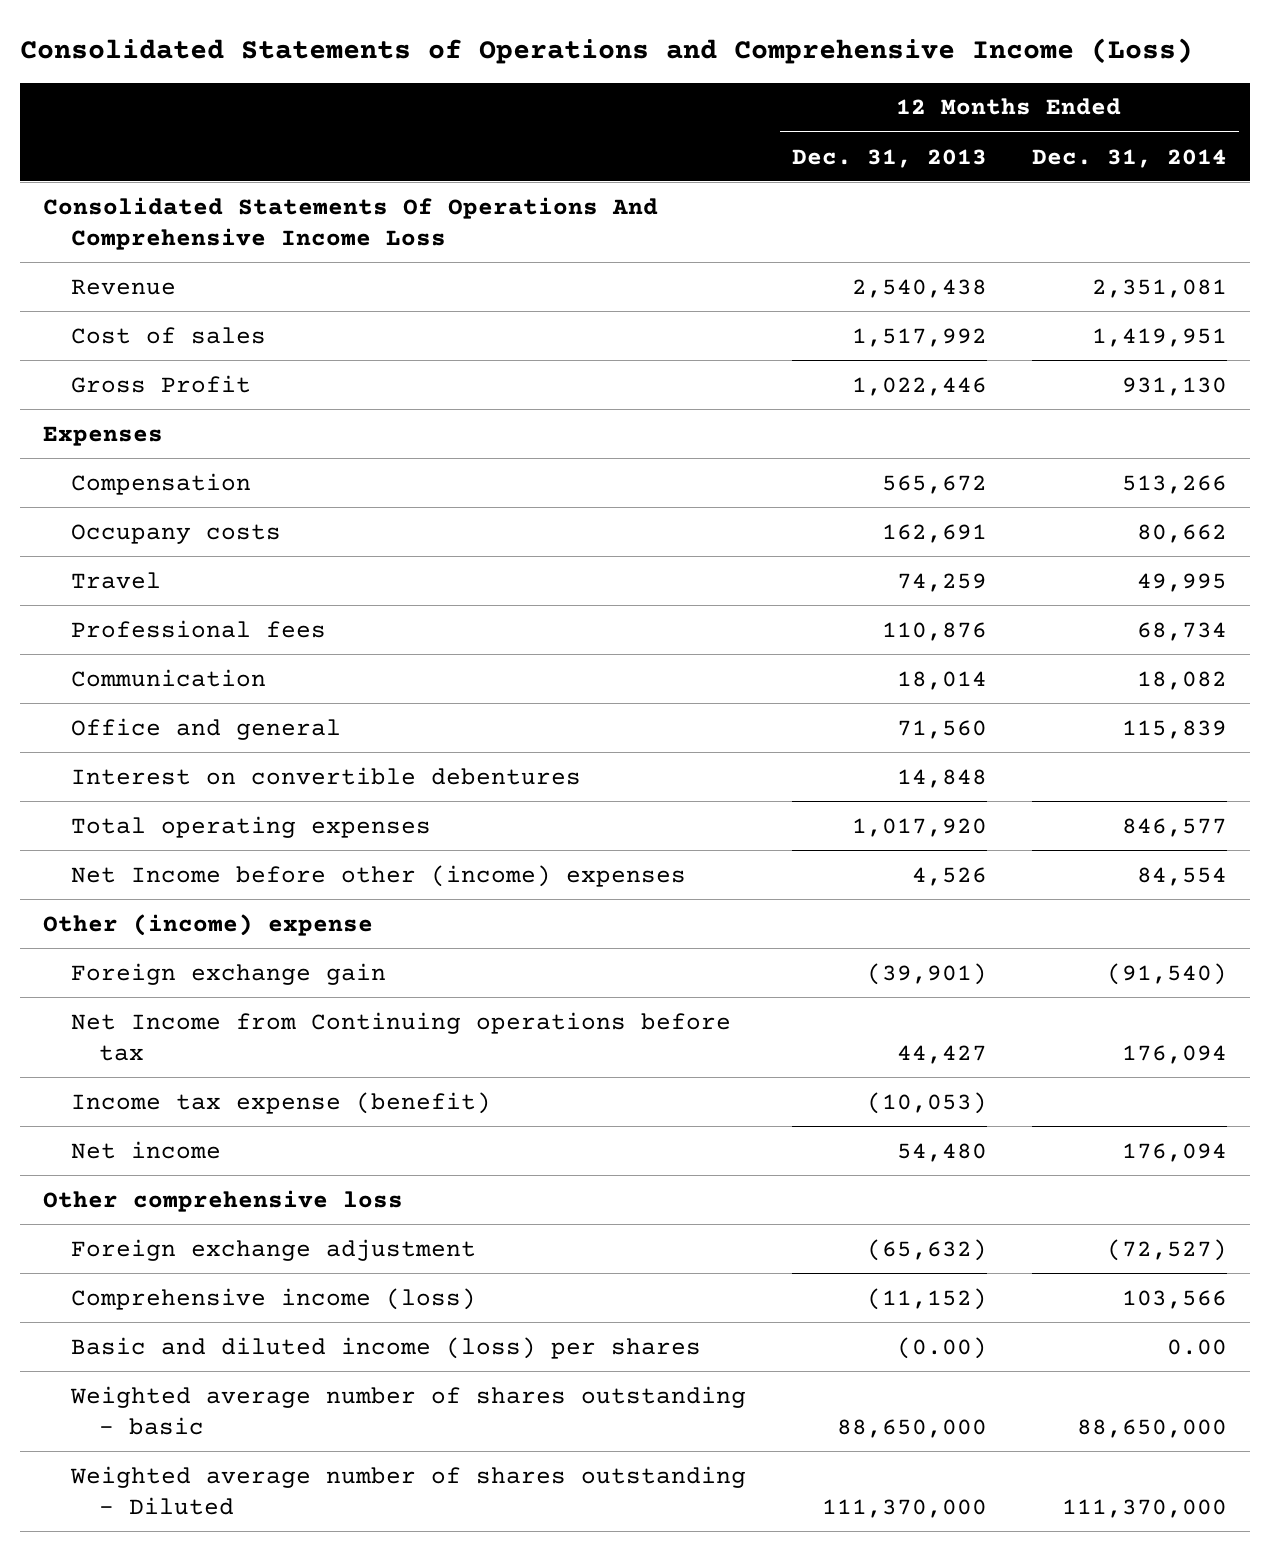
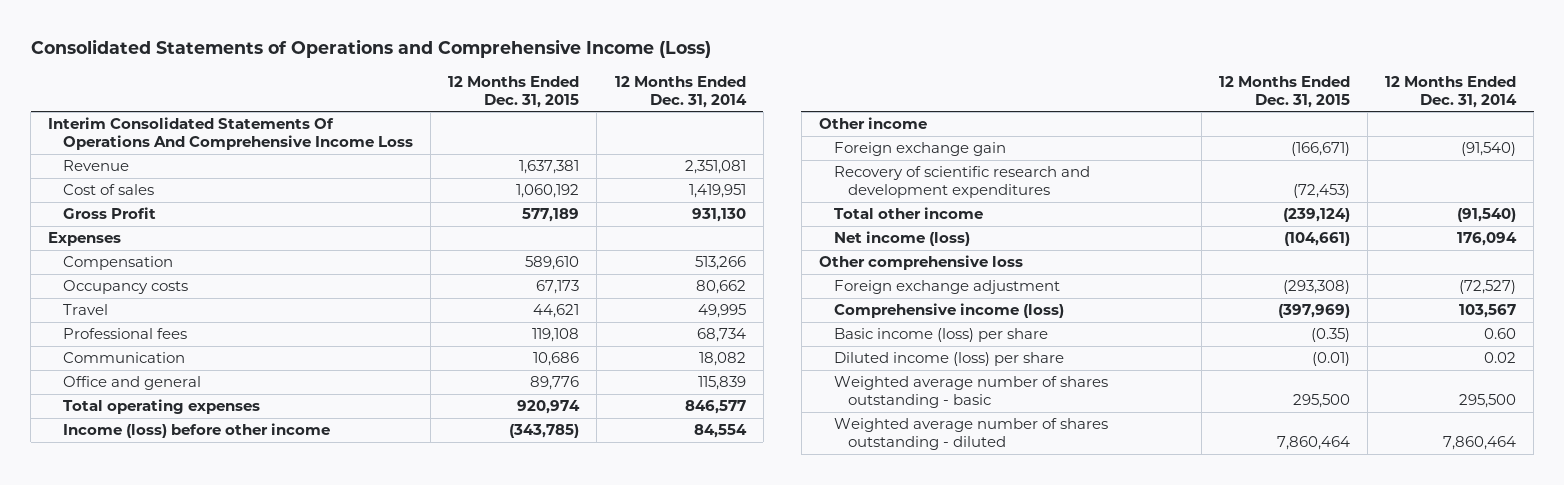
- | 12 Months Ended Dec. 31, 2013 | 12 Months Ended Dec. 31, 2014
+ | 12 Months Ended Dec. 31, 2015 | 12 Months Ended Dec. 31, 2014
- Consolidated Statements Of Operations And Comprehensive Income Loss
+ Interim Consolidated Statements Of Operations And Comprehensive Income Loss
- Occupany costs | 162,691 | 80,662
+ Occupancy costs | 67,173 | 80,662
- Interest on convertible debentures | 14,848 |
- Net Income before other (income) expenses | 4,526 | 84,554
- Other (income) expense
+ Income (loss) before other income | (343,785) | 84,554
+ Other income
- Net Income from Continuing operations before tax | 44,427 | 176,094
- Income tax expense (benefit) | (10,053) |
- Net income | 54,480 | 176,094
+ Recovery of scientific research and development expenditures | (72,453) |
+ Total other income | (239,124) | (91,540)
+ Net income (loss) | (104,661) | 176,094
- Comprehensive income (loss) | (11,152) | 103,566
- Basic and diluted income (loss) per shares | (0.00) | 0.00
- Weighted average number of shares outstanding - basic | 88,650,000 | 88,650,000
- Weighted average number of shares outstanding - Diluted | 111,370,000 | 111,370,000
+ Comprehensive income (loss) | (397,969) | 103,567
+ Basic income (loss) per share | (0.35) | 0.60
+ Diluted income (loss) per share | (0.01) | 0.02
+ Weighted average number of shares outstanding - basic | 295,500 | 295,500
+ Weighted average number of shares outstanding - diluted | 7,860,464 | 7,860,464

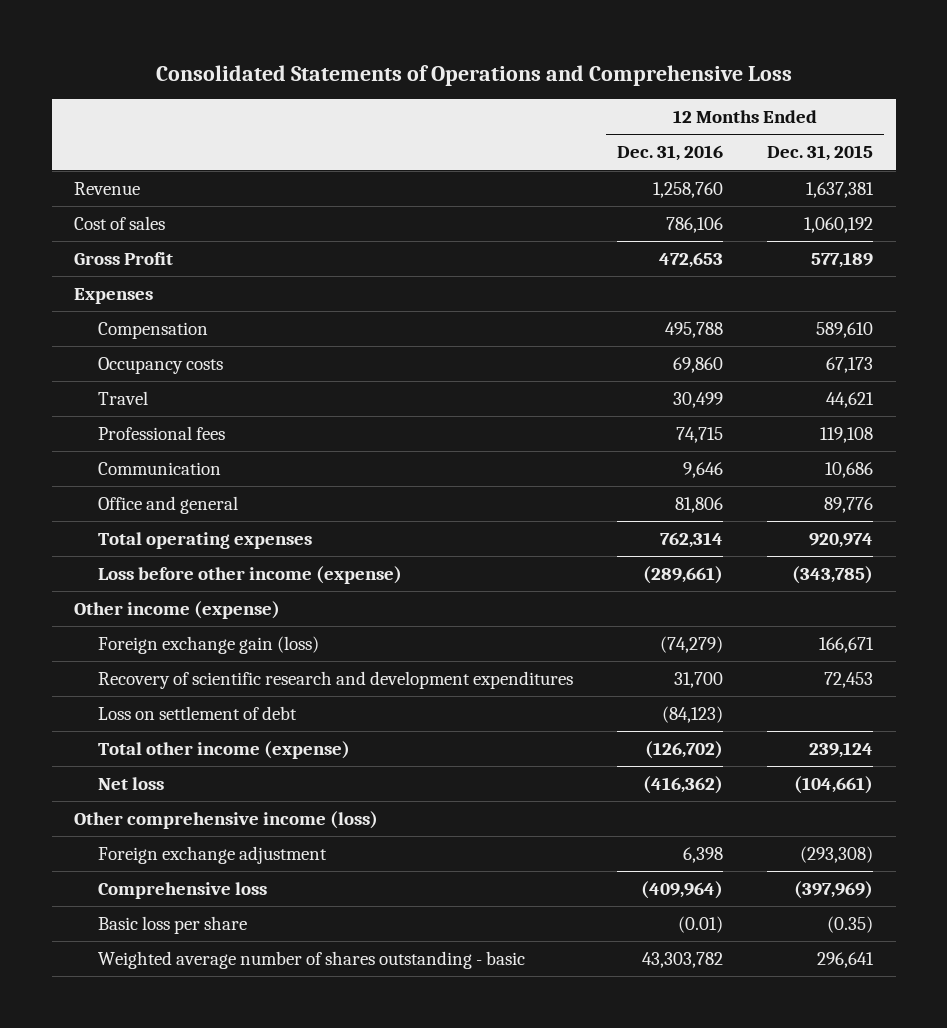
- Consolidated Statements of Operations and Comprehensive Income (Loss)
+ Consolidated Statements of Operations and Comprehensive Loss
- | 12 Months Ended Dec. 31, 2015 | 12 Months Ended Dec. 31, 2014
+ | 12 Months Ended Dec. 31, 2016 | 12 Months Ended Dec. 31, 2015
- Interim Consolidated Statements Of Operations And Comprehensive Income Loss
- Income (loss) before other income | (343,785) | 84,554
- Other income
- Foreign exchange gain | (166,671) | (91,540)
- Recovery of scientific research and development expenditures | (72,453) |
- Total other income | (239,124) | (91,540)
- Net income (loss) | (104,661) | 176,094
- Other comprehensive loss
+ Loss before other income (expense) | (289,661) | (343,785)
+ Other income (expense)
+ Foreign exchange gain (loss) | (74,279) | 166,671
+ Recovery of scientific research and development expenditures | 31,700 | 72,453
+ Loss on settlement of debt | (84,123) |
+ Total other income (expense) | (126,702) | 239,124
+ Net loss | (416,362) | (104,661)
+ Other comprehensive income (loss)
- Comprehensive income (loss) | (397,969) | 103,567
- Basic income (loss) per share | (0.35) | 0.60
- Diluted income (loss) per share | (0.01) | 0.02
- Weighted average number of shares outstanding - basic | 295,500 | 295,500
- Weighted average number of shares outstanding - diluted | 7,860,464 | 7,860,464
+ Comprehensive loss | (409,964) | (397,969)
+ Basic loss per share | (0.01) | (0.35)
+ Weighted average number of shares outstanding - basic | 43,303,782 | 296,641

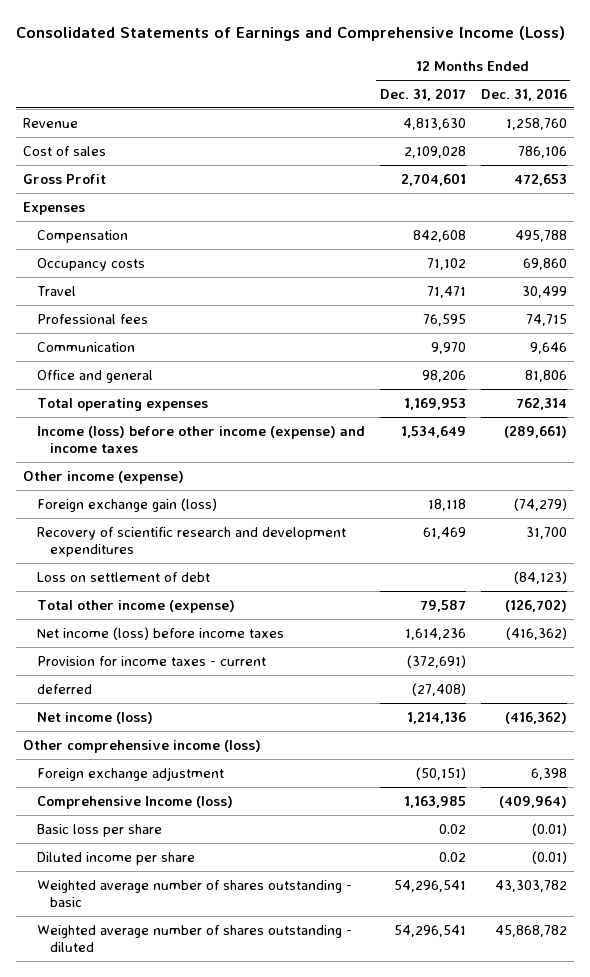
- Consolidated Statements of Operations and Comprehensive Loss
+ Consolidated Statements of Earnings and Comprehensive Income (Loss)
- | 12 Months Ended Dec. 31, 2016 | 12 Months Ended Dec. 31, 2015
+ | 12 Months Ended Dec. 31, 2017 | 12 Months Ended Dec. 31, 2016
- Loss before other income (expense) | (289,661) | (343,785)
+ Income (loss) before other income (expense) and income taxes | 1,534,649 | (289,661)
- Net loss | (416,362) | (104,661)
+ Net income (loss) before income taxes | 1,614,236 | (416,362)
+ Provision for income taxes - current | (372,691) |
+ deferred | (27,408) |
+ Net income (loss) | 1,214,136 | (416,362)
- Comprehensive loss | (409,964) | (397,969)
+ Comprehensive Income (loss) | 1,163,985 | (409,964)
+ Diluted income per share | 0.02 | (0.01)
+ Weighted average number of shares outstanding - diluted | 54,296,541 | 45,868,782

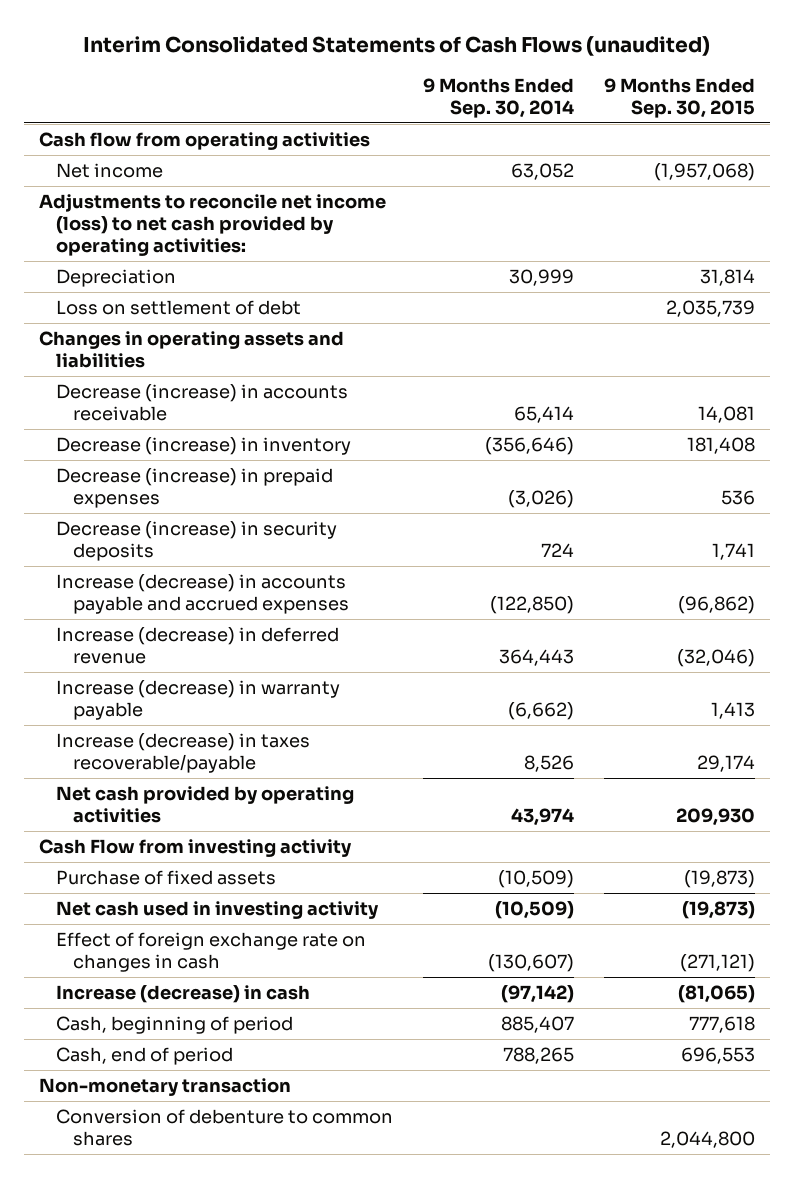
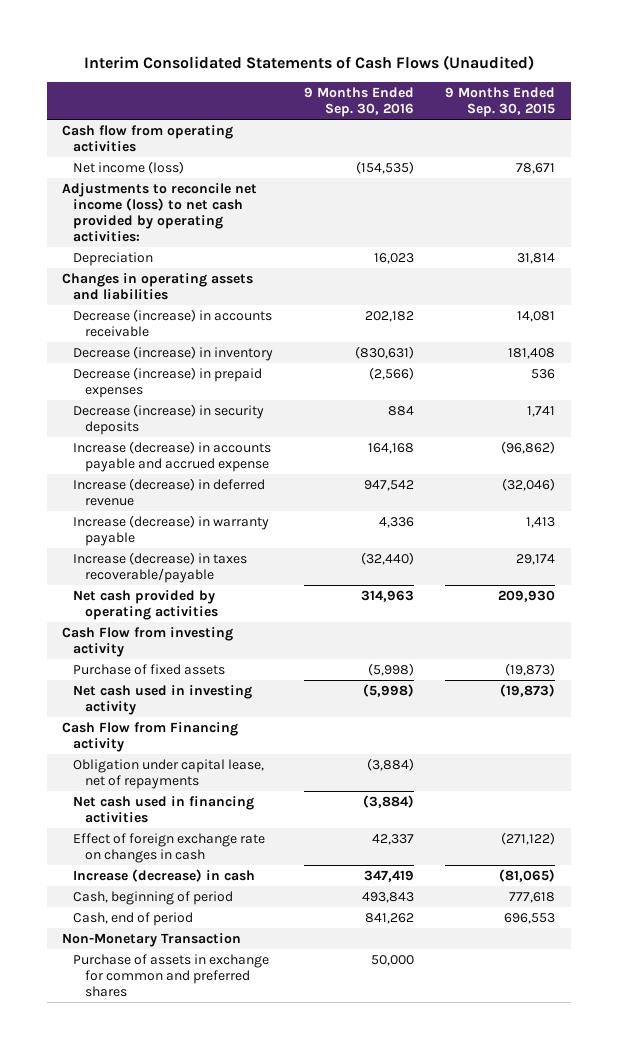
- Interim Consolidated Statements of Cash Flows (unaudited)
+ Interim Consolidated Statements of Cash Flows (Unaudited)
- | 9 Months Ended Sep. 30, 2014 | 9 Months Ended Sep. 30, 2015
+ | 9 Months Ended Sep. 30, 2016 | 9 Months Ended Sep. 30, 2015
- Net income | 63,052 | (1,957,068)
+ Net income (loss) | (154,535) | 78,671
- Loss on settlement of debt | | 2,035,739
- Increase (decrease) in accounts payable and accrued expenses | (122,850) | (96,862)
+ Increase (decrease) in accounts payable and accrued expense | 164,168 | (96,862)
- Effect of foreign exchange rate on changes in cash | (130,607) | (271,121)
+ Cash Flow from Financing activity
+ Obligation under capital lease, net of repayments | (3,884) |
+ Net cash used in financing activities | (3,884) |
+ Effect of foreign exchange rate on changes in cash | 42,337 | (271,122)
- Non-monetary transaction
- Conversion of debenture to common shares | | 2,044,800
+ Non-Monetary Transaction
+ Purchase of assets in exchange for common and preferred shares | 50,000 |

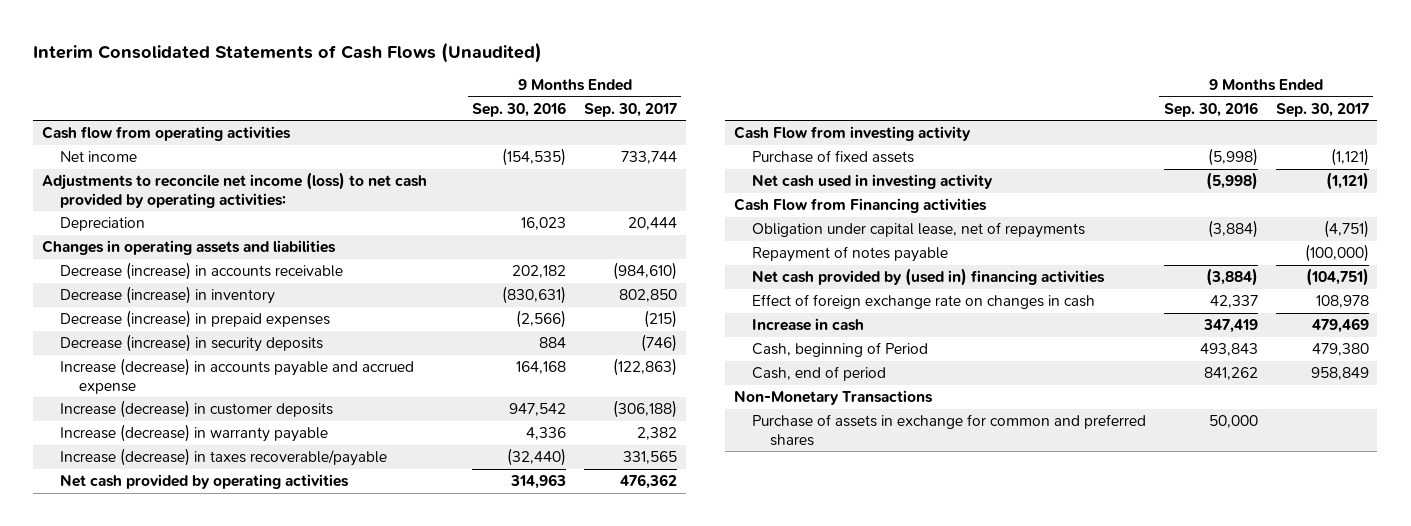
- | 9 Months Ended Sep. 30, 2016 | 9 Months Ended Sep. 30, 2015
+ | 9 Months Ended Sep. 30, 2016 | 9 Months Ended Sep. 30, 2017
- Net income (loss) | (154,535) | 78,671
+ Net income | (154,535) | 733,744
- Increase (decrease) in deferred revenue | 947,542 | (32,046)
+ Increase (decrease) in customer deposits | 947,542 | (306,188)
- Cash Flow from Financing activity
+ Cash Flow from Financing activities
- Net cash used in financing activities | (3,884) |
+ Repayment of notes payable | | (100,000)
+ Net cash provided by (used in) financing activities | (3,884) | (104,751)
- Increase (decrease) in cash | 347,419 | (81,065)
- Cash, beginning of period | 493,843 | 777,618
+ Increase in cash | 347,419 | 479,469
+ Cash, beginning of Period | 493,843 | 479,380
- Non-Monetary Transaction
+ Non-Monetary Transactions

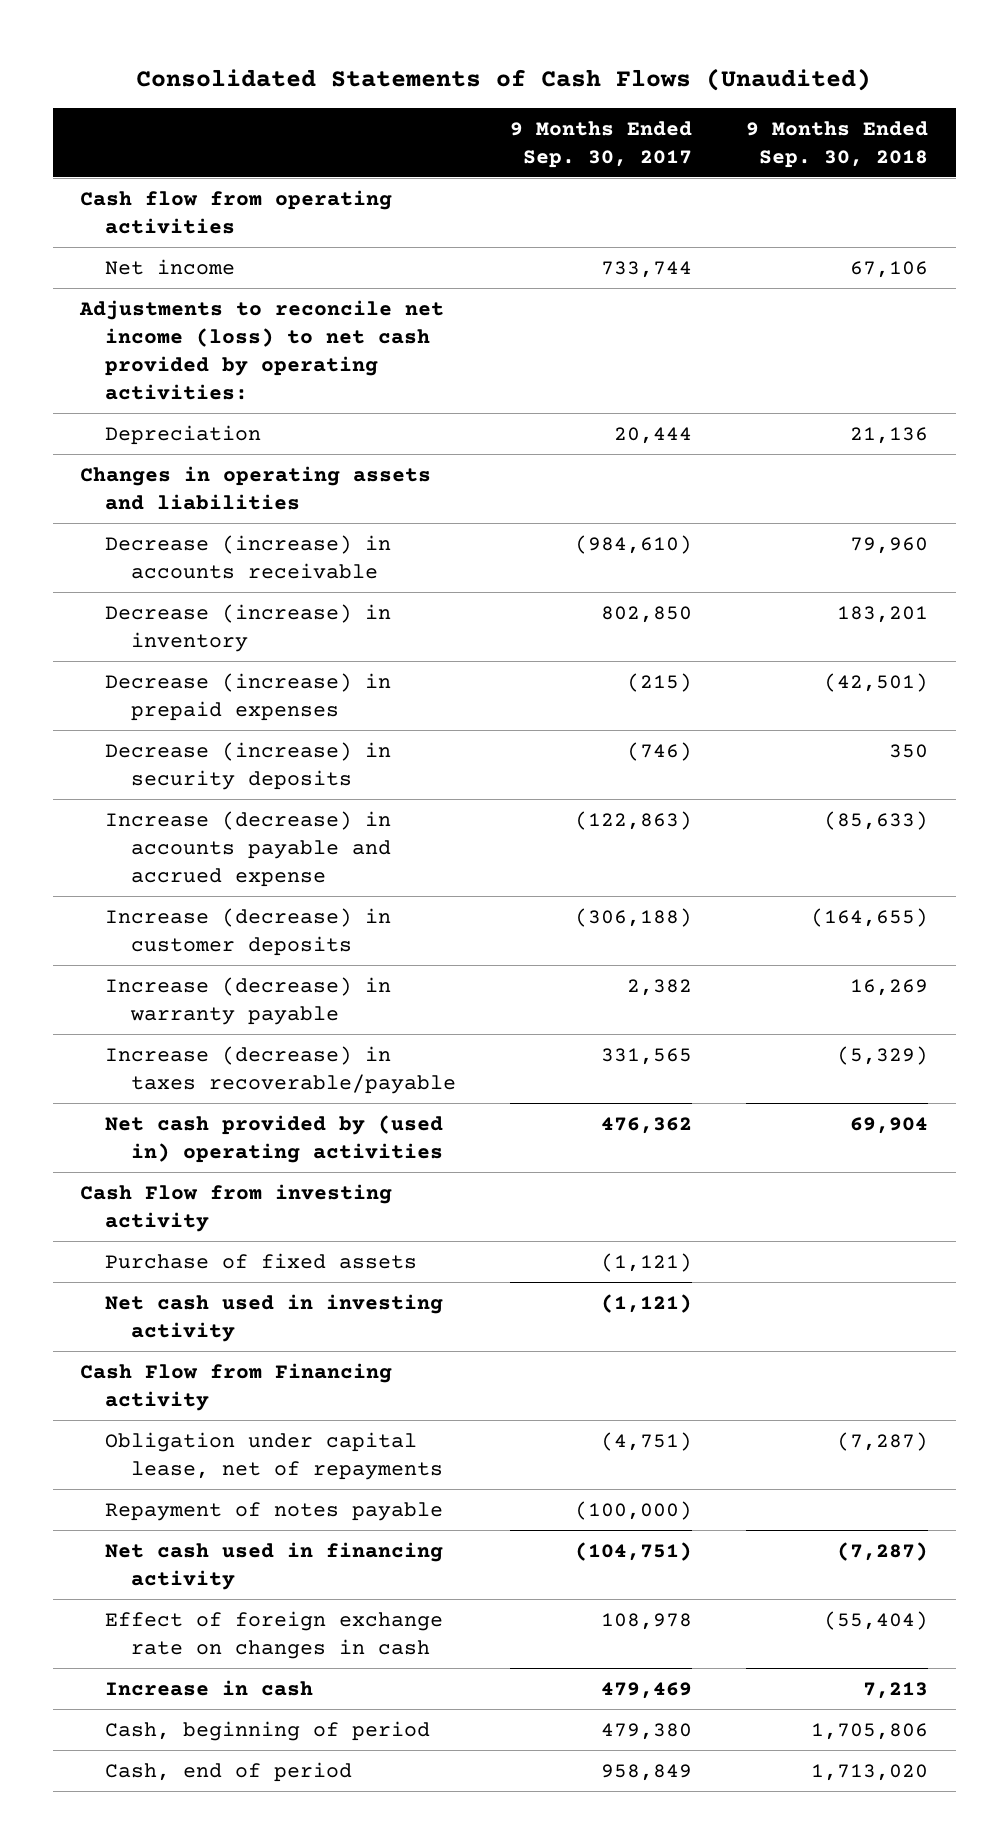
- Interim Consolidated Statements of Cash Flows (Unaudited)
+ Consolidated Statements of Cash Flows (Unaudited)
- | 9 Months Ended Sep. 30, 2016 | 9 Months Ended Sep. 30, 2017
+ | 9 Months Ended Sep. 30, 2017 | 9 Months Ended Sep. 30, 2018
- Net cash provided by operating activities | 314,963 | 476,362
+ Net cash provided by (used in) operating activities | 476,362 | 69,904
- Cash Flow from Financing activities
+ Cash Flow from Financing activity
- Net cash provided by (used in) financing activities | (3,884) | (104,751)
+ Net cash used in financing activity | (104,751) | (7,287)
- Cash, beginning of Period | 493,843 | 479,380
+ Cash, beginning of period | 479,380 | 1,705,806
- Non-Monetary Transactions
- Purchase of assets in exchange for common and preferred shares | 50,000 |

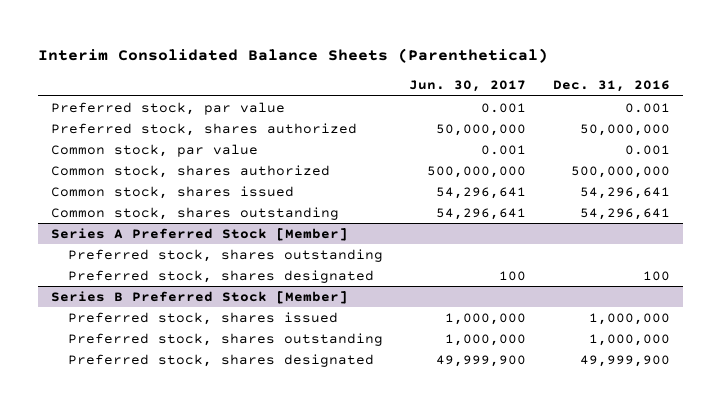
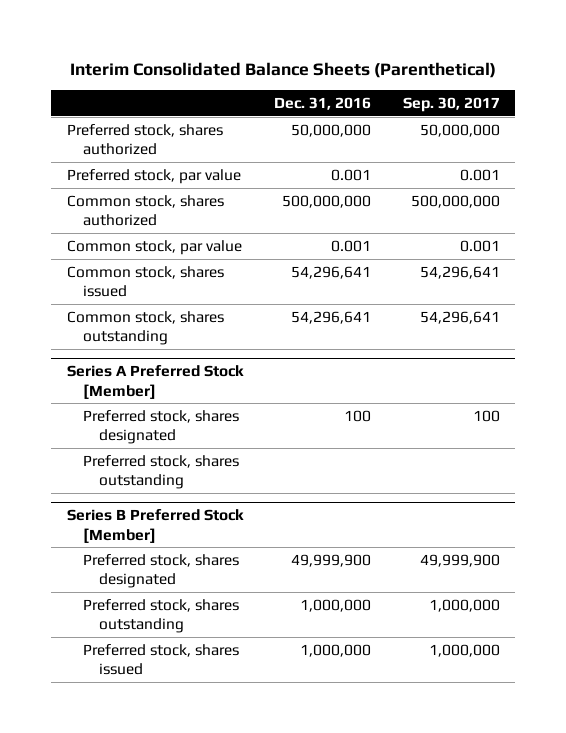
- | Jun. 30, 2017 | Dec. 31, 2016
+ | Dec. 31, 2016 | Sep. 30, 2017
moved down: Preferred stock, par value | 0.001 | 0.001
moved down: Common stock, par value | 0.001 | 0.001
@ Series A Preferred Stock [Member]
moved down: Preferred stock, shares outstanding
@ Series B Preferred Stock [Member]
moved down: Preferred stock, shares outstanding | 1,000,000 | 1,000,000
moved down: Preferred stock, shares issued | 1,000,000 | 1,000,000

